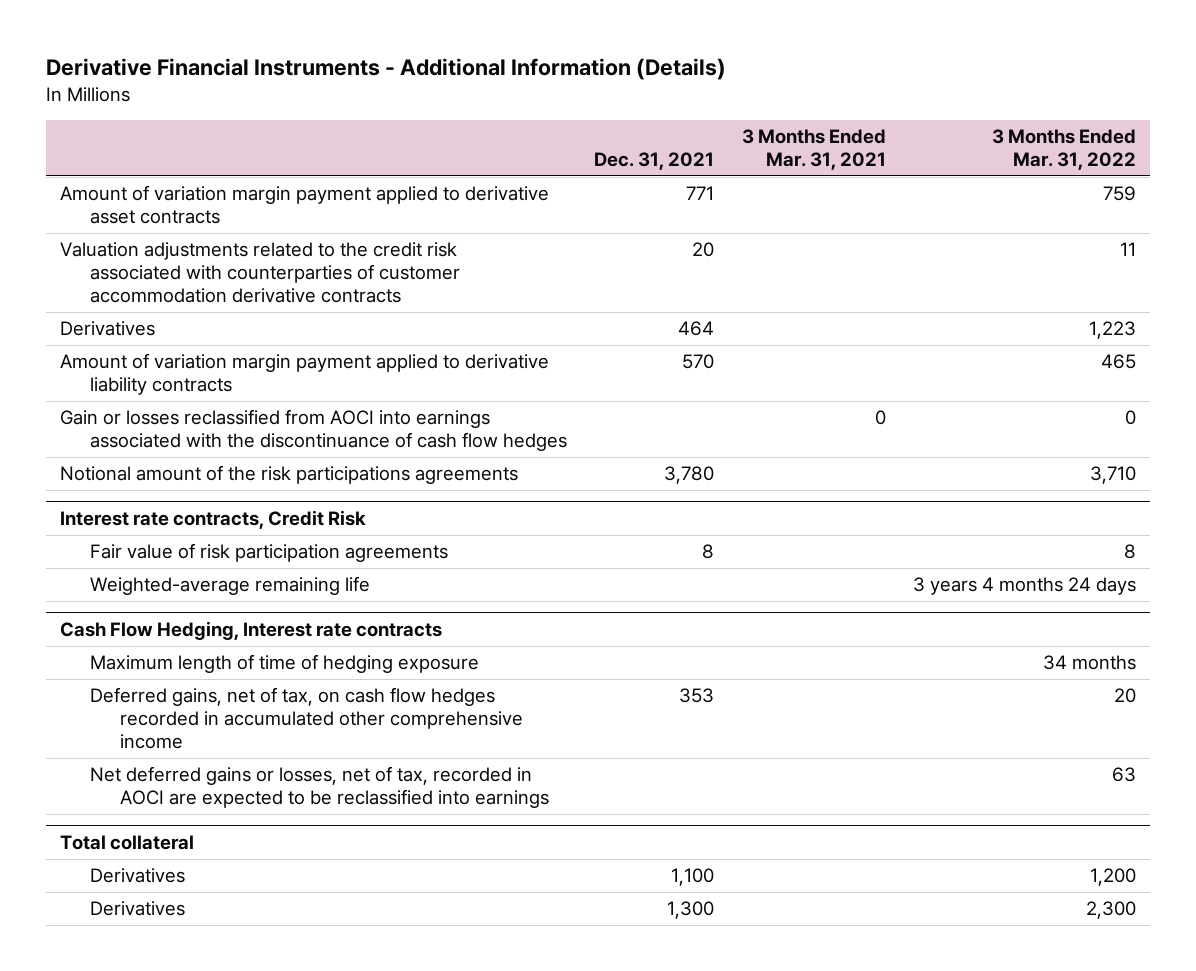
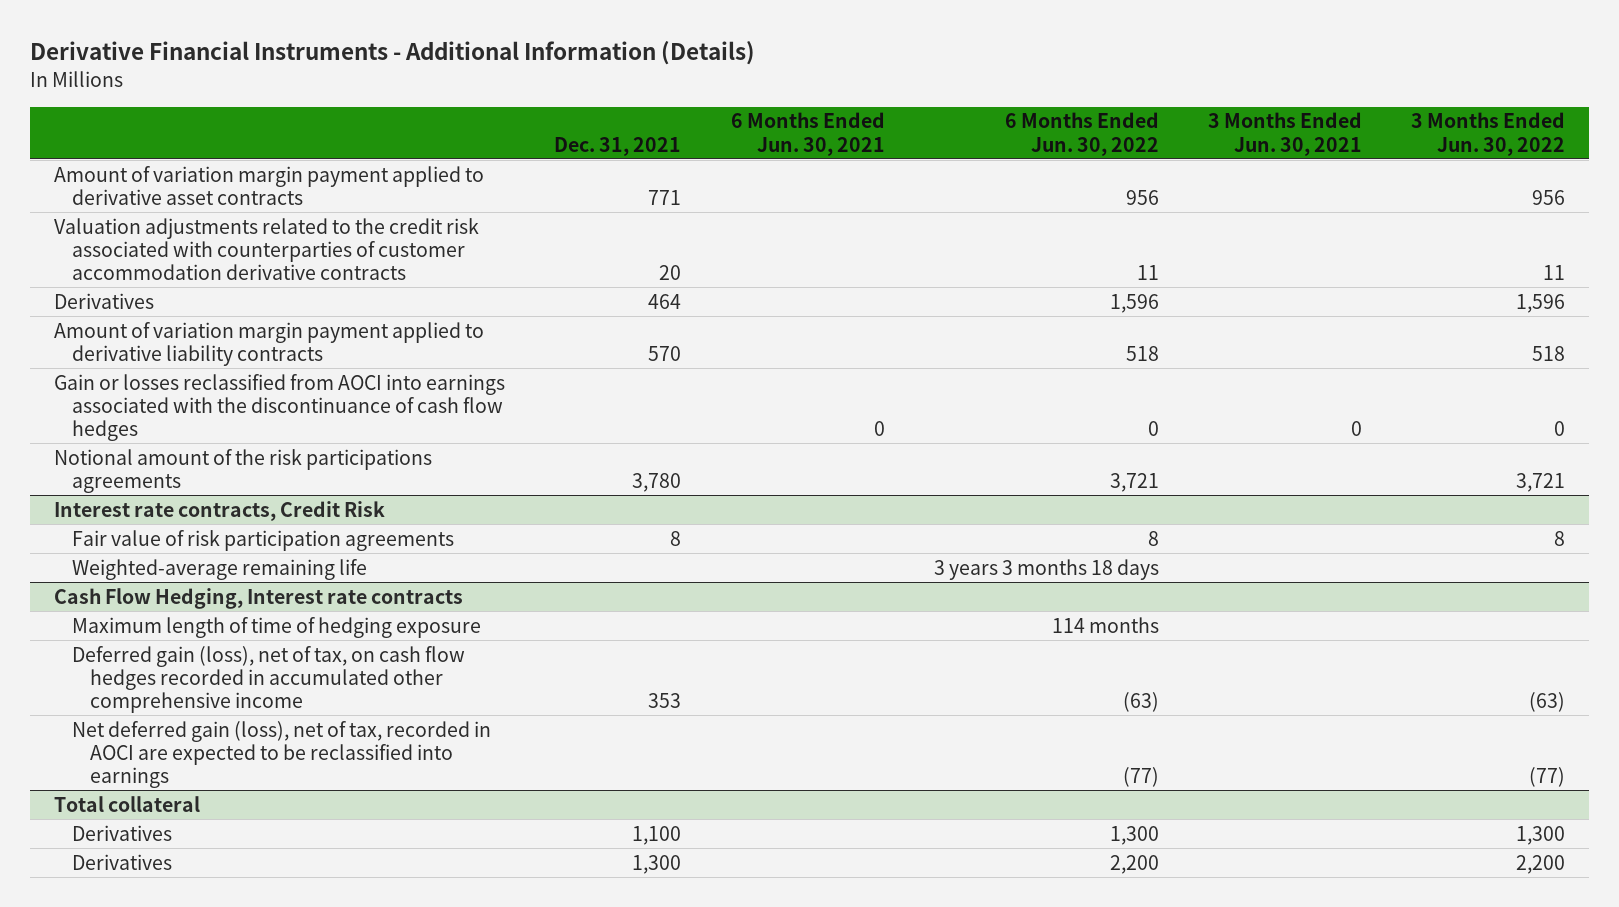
- | Dec. 31, 2021 | 3 Months Ended Mar. 31, 2021 | 3 Months Ended Mar. 31, 2022
+ | Dec. 31, 2021 | 6 Months Ended Jun. 30, 2021 | 6 Months Ended Jun. 30, 2022 | 3 Months Ended Jun. 30, 2021 | 3 Months Ended Jun. 30, 2022
@ Cash Flow Hedging, Interest rate contracts
- Deferred gains, net of tax, on cash flow hedges recorded in accumulated other comprehensive income | 353 | | 20
- Net deferred gains or losses, net of tax, recorded in AOCI are expected to be reclassified into earnings | | | 63
+ Deferred gain (loss), net of tax, on cash flow hedges recorded in accumulated other comprehensive income | 353 | | (63) | | (63)
+ Net deferred gain (loss), net of tax, recorded in AOCI are expected to be reclassified into earnings | | | (77) | | (77)

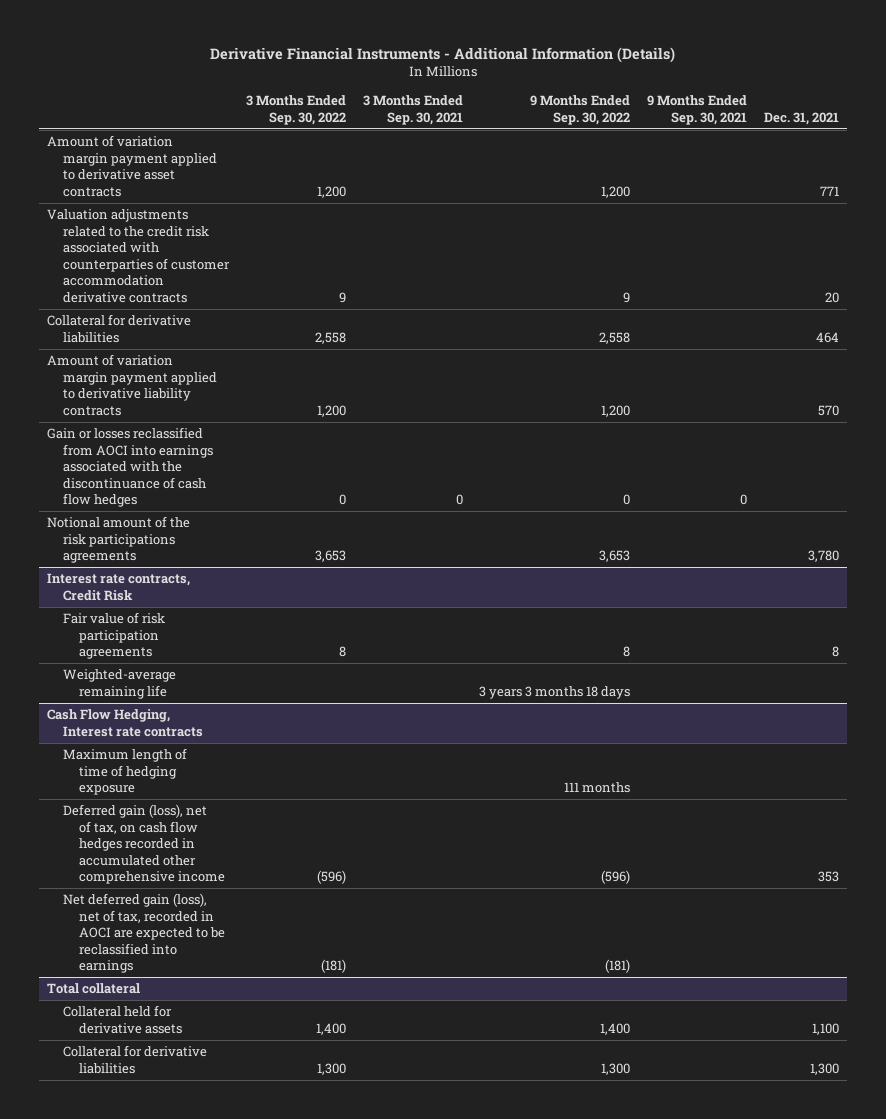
- | Dec. 31, 2021 | 6 Months Ended Jun. 30, 2021 | 6 Months Ended Jun. 30, 2022 | 3 Months Ended Jun. 30, 2021 | 3 Months Ended Jun. 30, 2022
+ | 3 Months Ended Sep. 30, 2022 | 3 Months Ended Sep. 30, 2021 | 9 Months Ended Sep. 30, 2022 | 9 Months Ended Sep. 30, 2021 | Dec. 31, 2021
- Derivatives | 464 | | 1,596 | | 1,596
+ Collateral for derivative liabilities | 2,558 | | 2,558 | | 464
@ Total collateral
- Derivatives | 1,100 | | 1,300 | | 1,300
- Derivatives | 1,300 | | 2,200 | | 2,200
+ Collateral held for derivative assets | 1,400 | | 1,400 | | 1,100
+ Collateral for derivative liabilities | 1,300 | | 1,300 | | 1,300

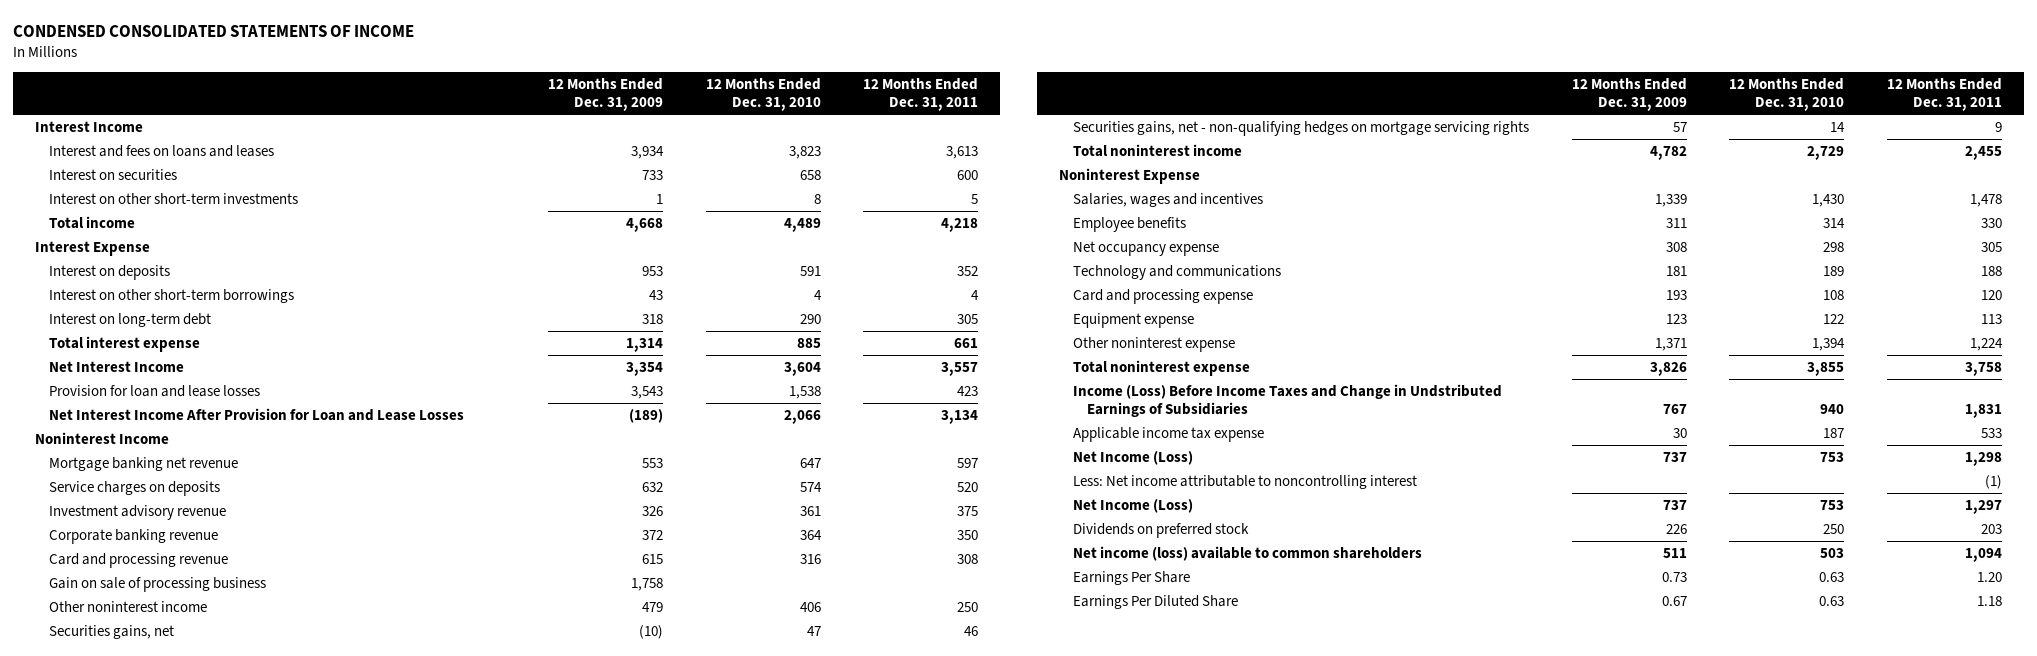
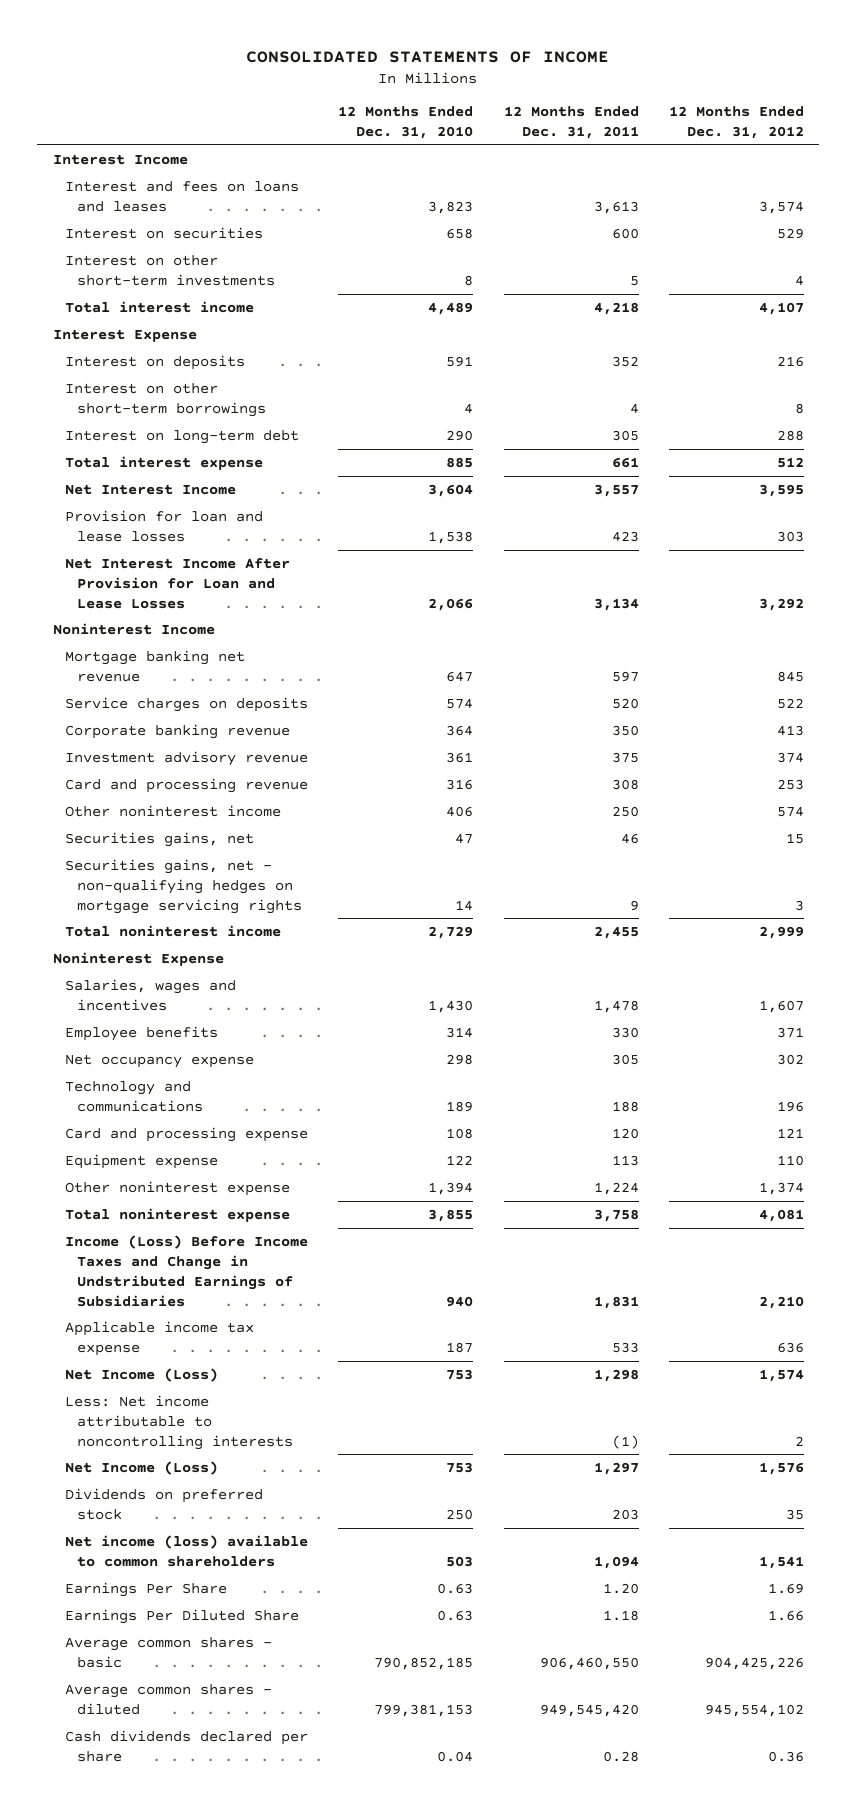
- CONDENSED CONSOLIDATED STATEMENTS OF INCOME
+ CONSOLIDATED STATEMENTS OF INCOME
- | 12 Months Ended Dec. 31, 2009 | 12 Months Ended Dec. 31, 2010 | 12 Months Ended Dec. 31, 2011
+ | 12 Months Ended Dec. 31, 2010 | 12 Months Ended Dec. 31, 2011 | 12 Months Ended Dec. 31, 2012
- Total income | 4,668 | 4,489 | 4,218
+ Total interest income | 4,489 | 4,218 | 4,107
moved down: Investment advisory revenue | 361 | 375 | 374
- Gain on sale of processing business | 1,758 | |
- Less: Net income attributable to noncontrolling interest | | | (1)
+ Less: Net income attributable to noncontrolling interests | | (1) | 2
+ Average common shares - basic | 790,852,185 | 906,460,550 | 904,425,226
+ Average common shares - diluted | 799,381,153 | 949,545,420 | 945,554,102
+ Cash dividends declared per share | 0.04 | 0.28 | 0.36

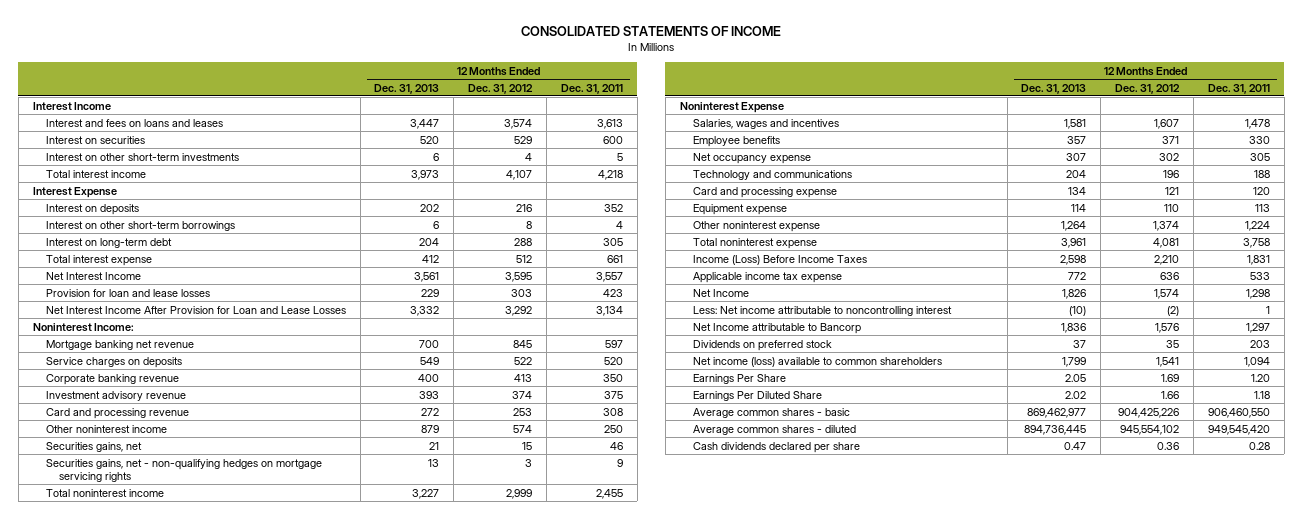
- | 12 Months Ended Dec. 31, 2010 | 12 Months Ended Dec. 31, 2011 | 12 Months Ended Dec. 31, 2012
+ | 12 Months Ended Dec. 31, 2013 | 12 Months Ended Dec. 31, 2012 | 12 Months Ended Dec. 31, 2011
- Noninterest Income
+ Noninterest Income:
- Income (Loss) Before Income Taxes and Change in Undstributed Earnings of Subsidiaries | 940 | 1,831 | 2,210
+ Income (Loss) Before Income Taxes | 2,598 | 2,210 | 1,831
- Net Income (Loss) | 753 | 1,298 | 1,574
- Less: Net income attributable to noncontrolling interests | | (1) | 2
- Net Income (Loss) | 753 | 1,297 | 1,576
+ Net Income | 1,826 | 1,574 | 1,298
+ Less: Net income attributable to noncontrolling interest | (10) | (2) | 1
+ Net Income attributable to Bancorp | 1,836 | 1,576 | 1,297

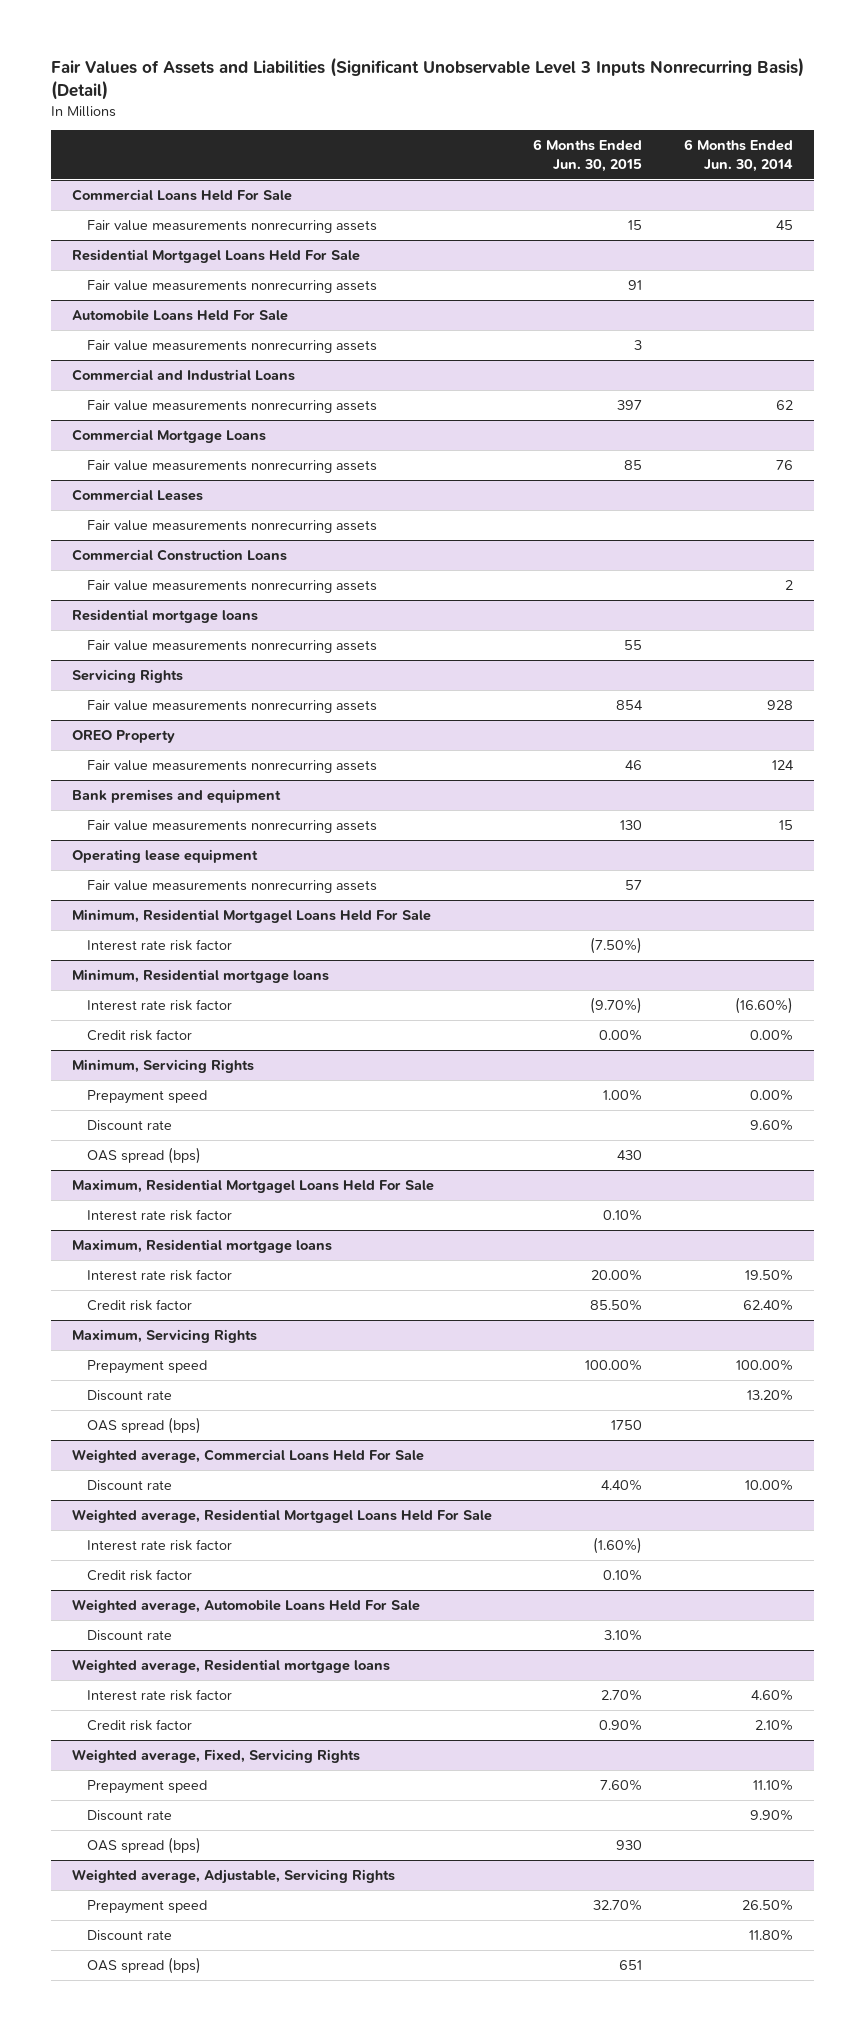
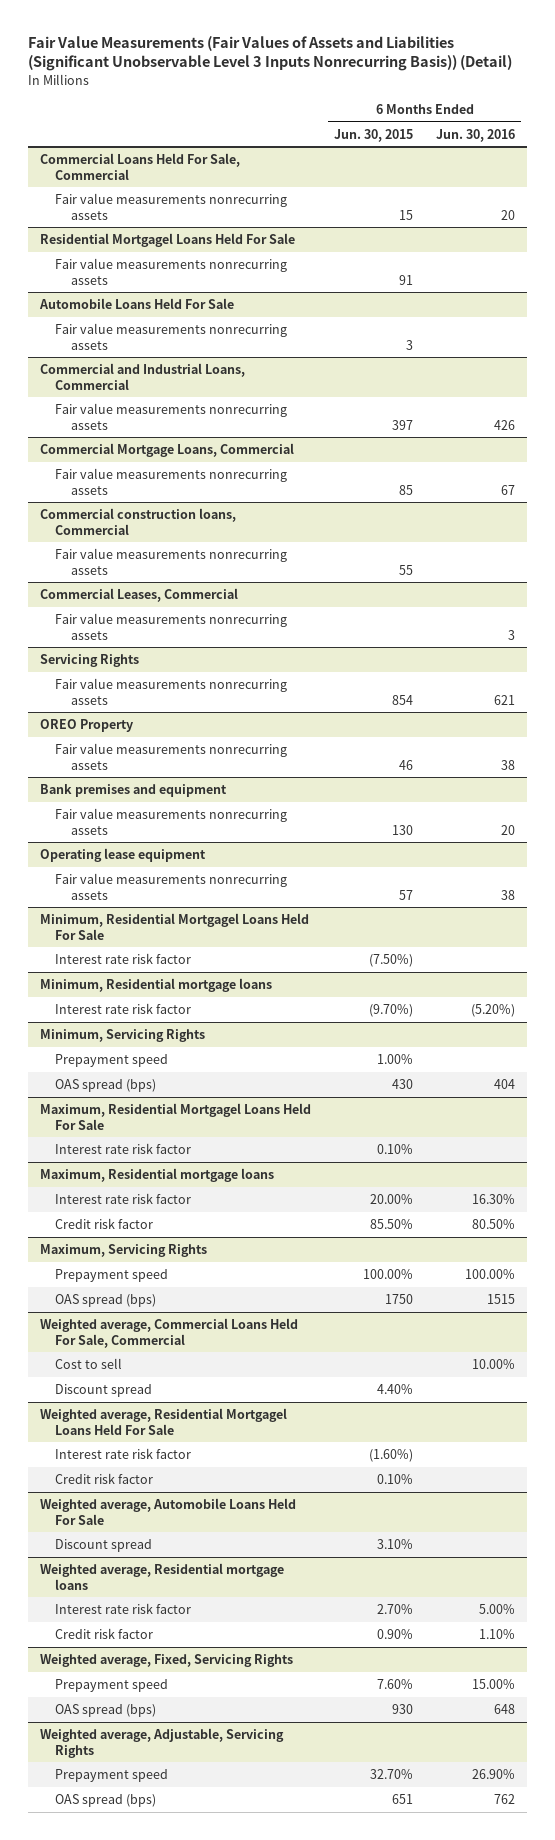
- Fair Values of Assets and Liabilities (Significant Unobservable Level 3 Inputs Nonrecurring Basis) (Detail)
+ Fair Value Measurements (Fair Values of Assets and Liabilities (Significant Unobservable Level 3 Inputs Nonrecurring Basis)) (Detail)
- | 6 Months Ended Jun. 30, 2015 | 6 Months Ended Jun. 30, 2014
+ | 6 Months Ended Jun. 30, 2015 | 6 Months Ended Jun. 30, 2016
- Commercial Loans Held For Sale
+ Commercial Loans Held For Sale, Commercial
- Commercial and Industrial Loans
+ Commercial and Industrial Loans, Commercial
- Commercial Mortgage Loans
+ Commercial Mortgage Loans, Commercial
- Commercial Leases
- Fair value measurements nonrecurring assets
- Commercial Construction Loans
- Fair value measurements nonrecurring assets | | 2
- Residential mortgage loans
+ Commercial construction loans, Commercial
+ Commercial Leases, Commercial
+ Fair value measurements nonrecurring assets | | 3
@ Minimum, Residential mortgage loans
- Credit risk factor | 0.00% | 0.00%
@ Minimum, Servicing Rights
- Discount rate | | 9.60%
@ Maximum, Servicing Rights
- Discount rate | | 13.20%
- Weighted average, Commercial Loans Held For Sale
- Discount rate | 4.40% | 10.00%
+ Weighted average, Commercial Loans Held For Sale, Commercial
+ Cost to sell | | 10.00%
+ Discount spread | 4.40% |
@ Weighted average, Automobile Loans Held For Sale
- Discount rate | 3.10% |
+ Discount spread | 3.10% |
@ Weighted average, Fixed, Servicing Rights
- Discount rate | | 9.90%
@ Weighted average, Adjustable, Servicing Rights
- Discount rate | | 11.80%

